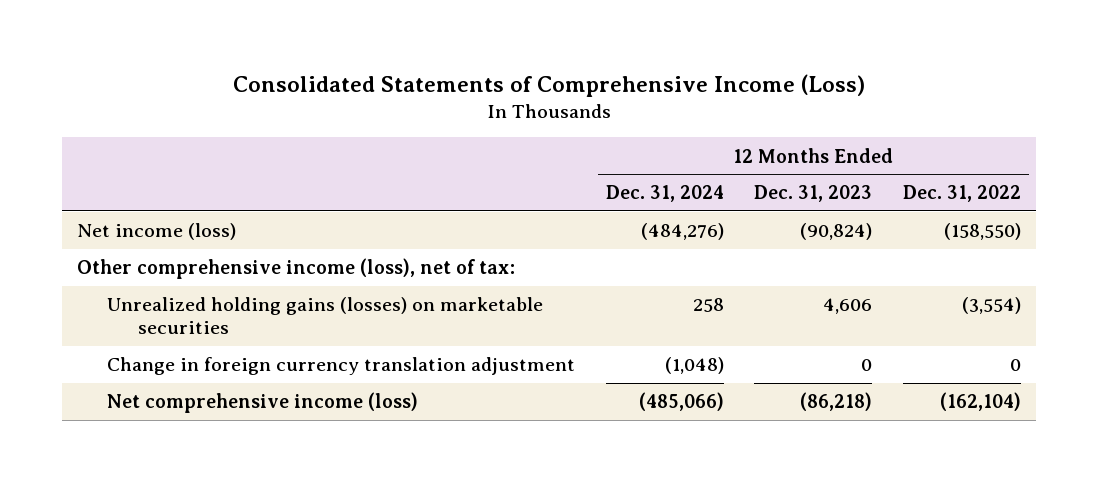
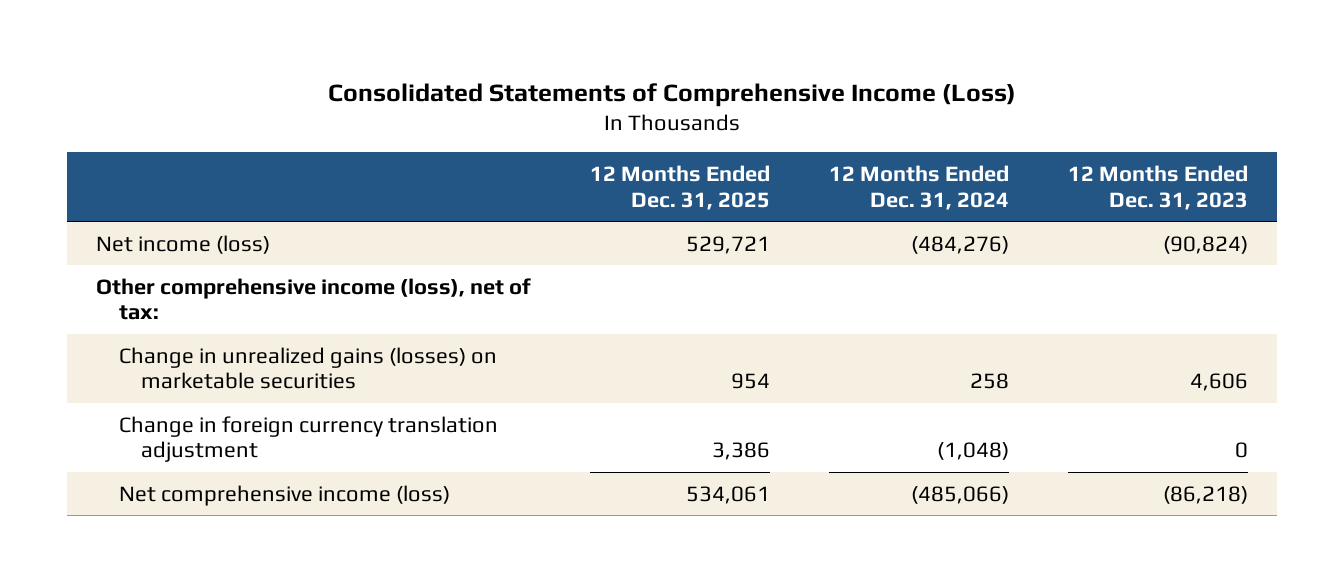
- | 12 Months Ended Dec. 31, 2024 | 12 Months Ended Dec. 31, 2023 | 12 Months Ended Dec. 31, 2022
+ | 12 Months Ended Dec. 31, 2025 | 12 Months Ended Dec. 31, 2024 | 12 Months Ended Dec. 31, 2023
- Unrealized holding gains (losses) on marketable securities | 258 | 4,606 | (3,554)
+ Change in unrealized gains (losses) on marketable securities | 954 | 258 | 4,606

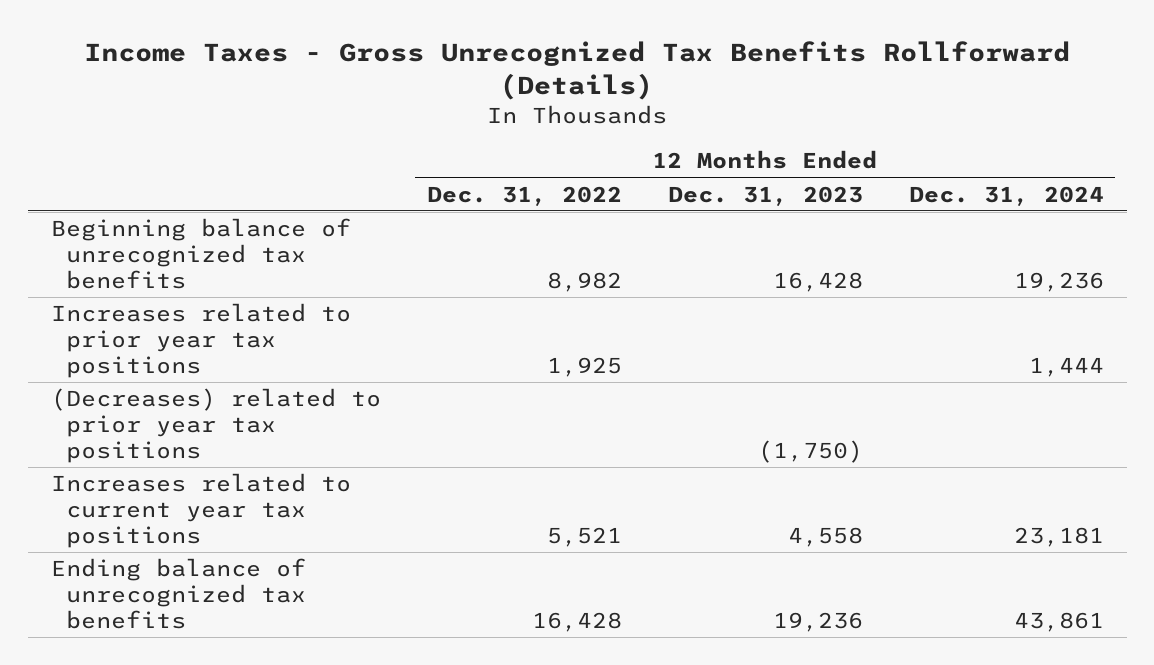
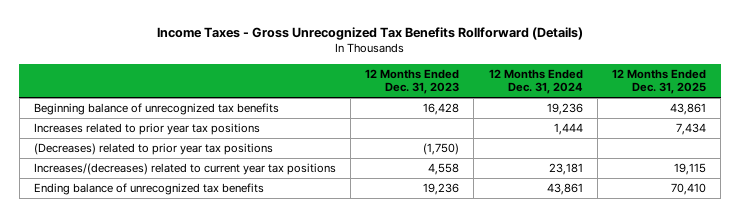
- | 12 Months Ended Dec. 31, 2022 | 12 Months Ended Dec. 31, 2023 | 12 Months Ended Dec. 31, 2024
+ | 12 Months Ended Dec. 31, 2023 | 12 Months Ended Dec. 31, 2024 | 12 Months Ended Dec. 31, 2025
- Increases related to current year tax positions | 5,521 | 4,558 | 23,181
+ Increases/(decreases) related to current year tax positions | 4,558 | 23,181 | 19,115

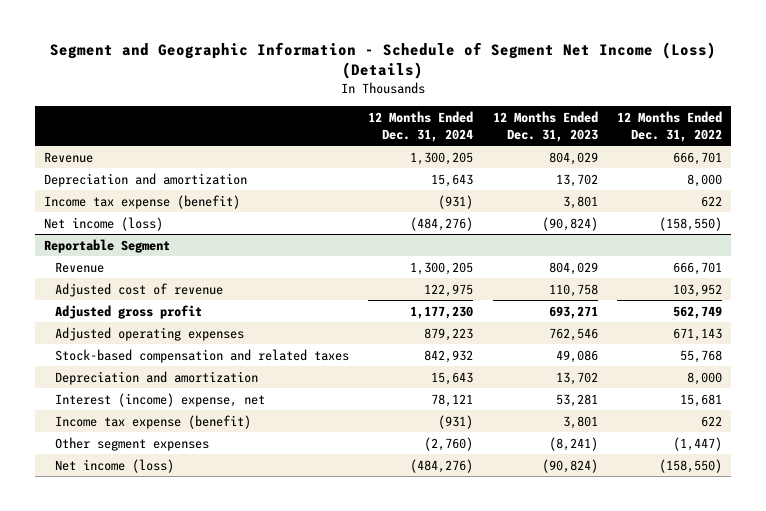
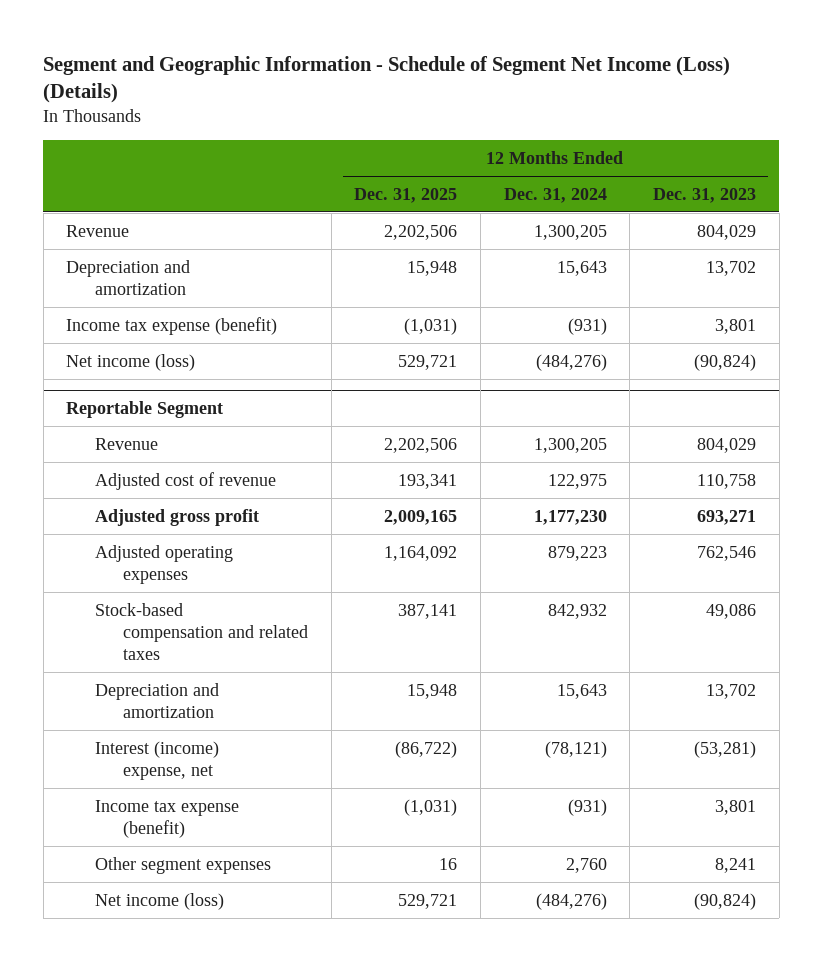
- | 12 Months Ended Dec. 31, 2024 | 12 Months Ended Dec. 31, 2023 | 12 Months Ended Dec. 31, 2022
+ | 12 Months Ended Dec. 31, 2025 | 12 Months Ended Dec. 31, 2024 | 12 Months Ended Dec. 31, 2023
@ Reportable Segment
- Interest (income) expense, net | 78,121 | 53,281 | 15,681
+ Interest (income) expense, net | (86,722) | (78,121) | (53,281)
- Other segment expenses | (2,760) | (8,241) | (1,447)
+ Other segment expenses | 16 | 2,760 | 8,241

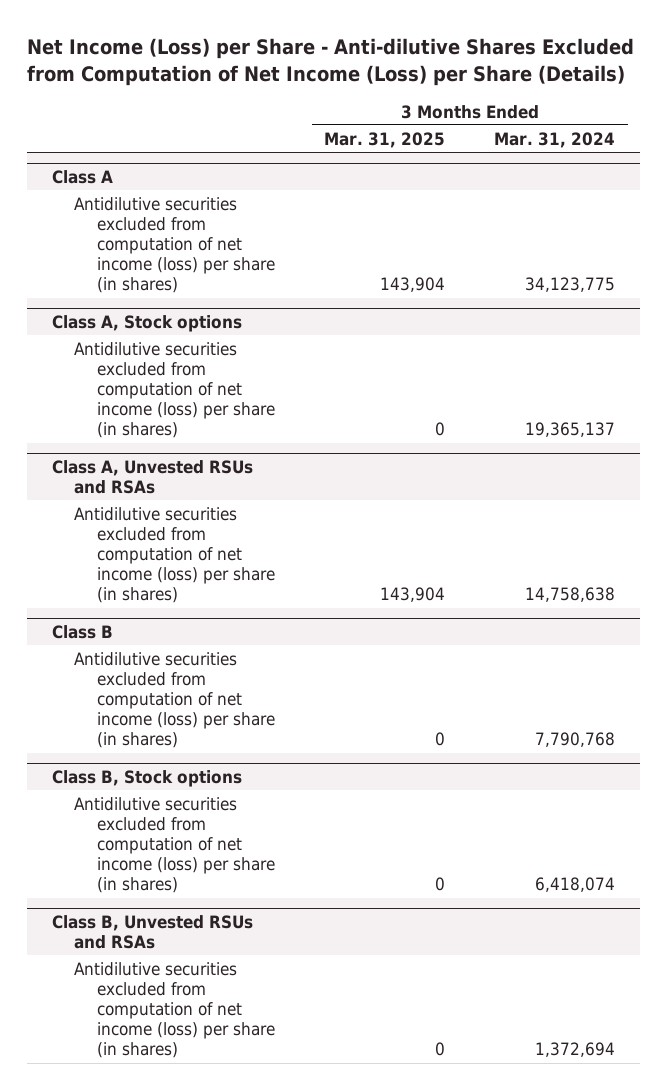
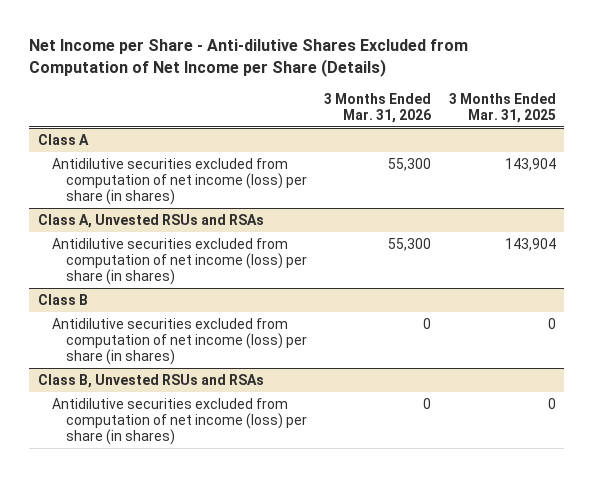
- Net Income (Loss) per Share - Anti-dilutive Shares Excluded from Computation of Net Income (Loss) per Share (Details)
+ Net Income per Share - Anti-dilutive Shares Excluded from Computation of Net Income per Share (Details)
- | 3 Months Ended Mar. 31, 2025 | 3 Months Ended Mar. 31, 2024
+ | 3 Months Ended Mar. 31, 2026 | 3 Months Ended Mar. 31, 2025
- Class A, Stock options
- Antidilutive securities excluded from computation of net income (loss) per share (in shares) | 0 | 19,365,137
- Class B, Stock options
- Antidilutive securities excluded from computation of net income (loss) per share (in shares) | 0 | 6,418,074

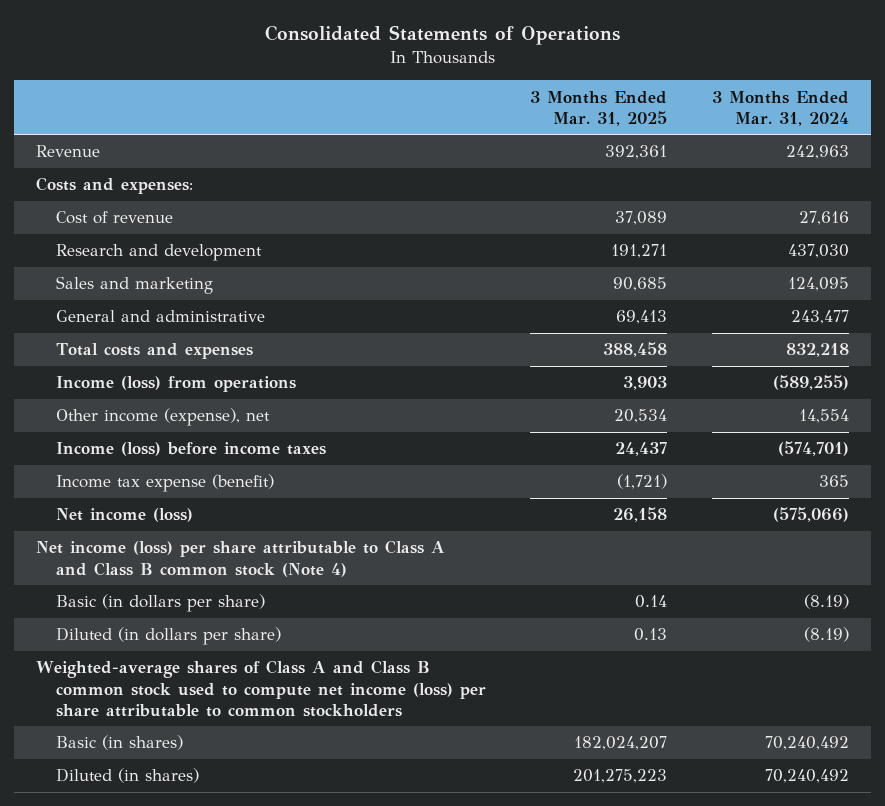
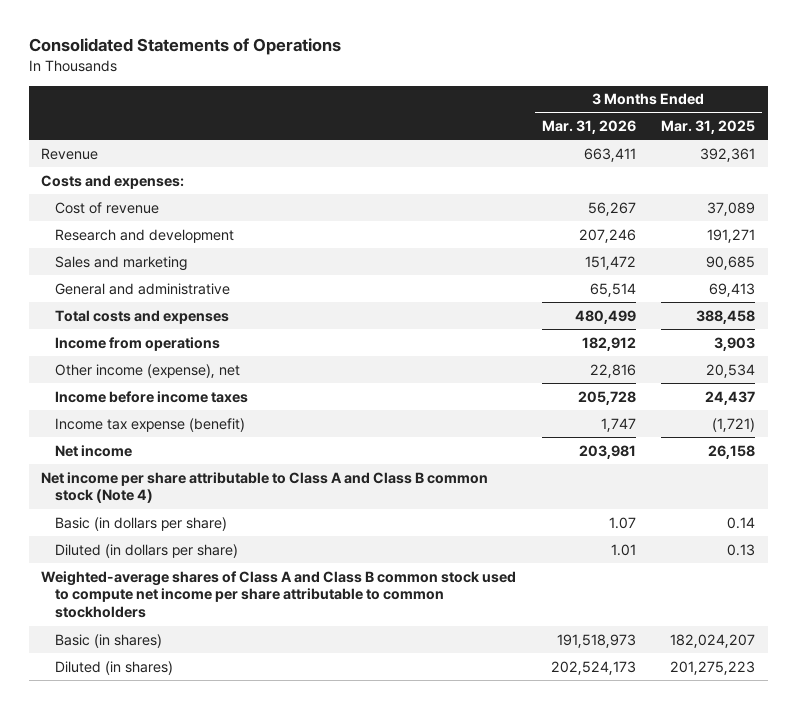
- | 3 Months Ended Mar. 31, 2025 | 3 Months Ended Mar. 31, 2024
+ | 3 Months Ended Mar. 31, 2026 | 3 Months Ended Mar. 31, 2025
- Income (loss) from operations | 3,903 | (589,255)
+ Income from operations | 182,912 | 3,903
- Income (loss) before income taxes | 24,437 | (574,701)
+ Income before income taxes | 205,728 | 24,437
- Net income (loss) | 26,158 | (575,066)
- Net income (loss) per share attributable to Class A and Class B common stock (Note 4)
+ Net income | 203,981 | 26,158
+ Net income per share attributable to Class A and Class B common stock (Note 4)
- Weighted-average shares of Class A and Class B common stock used to compute net income (loss) per share attributable to common stockholders
+ Weighted-average shares of Class A and Class B common stock used to compute net income per share attributable to common stockholders

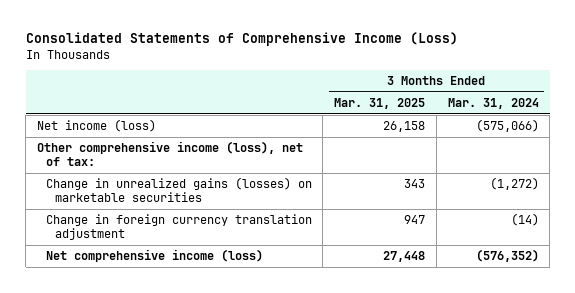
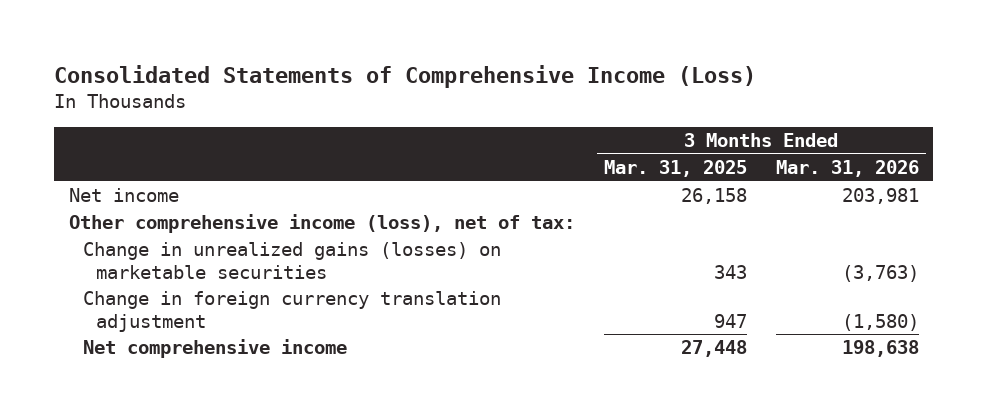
- | 3 Months Ended Mar. 31, 2025 | 3 Months Ended Mar. 31, 2024
+ | 3 Months Ended Mar. 31, 2025 | 3 Months Ended Mar. 31, 2026
- Net income (loss) | 26,158 | (575,066)
+ Net income | 26,158 | 203,981
- Net comprehensive income (loss) | 27,448 | (576,352)
+ Net comprehensive income | 27,448 | 198,638

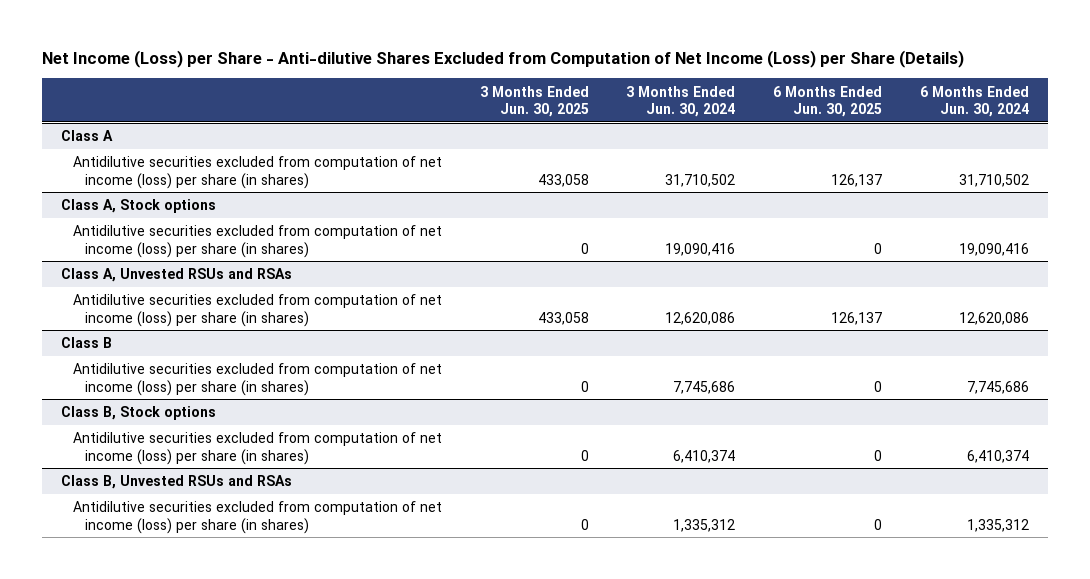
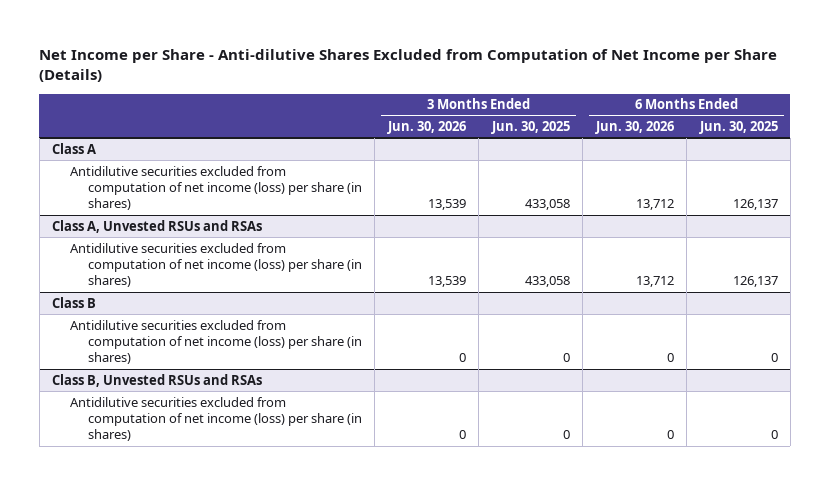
- Net Income (Loss) per Share - Anti-dilutive Shares Excluded from Computation of Net Income (Loss) per Share (Details)
+ Net Income per Share - Anti-dilutive Shares Excluded from Computation of Net Income per Share (Details)
- | 3 Months Ended Jun. 30, 2025 | 3 Months Ended Jun. 30, 2024 | 6 Months Ended Jun. 30, 2025 | 6 Months Ended Jun. 30, 2024
+ | 3 Months Ended Jun. 30, 2026 | 3 Months Ended Jun. 30, 2025 | 6 Months Ended Jun. 30, 2026 | 6 Months Ended Jun. 30, 2025
- Class A, Stock options
- Antidilutive securities excluded from computation of net income (loss) per share (in shares) | 0 | 19,090,416 | 0 | 19,090,416
- Class B, Stock options
- Antidilutive securities excluded from computation of net income (loss) per share (in shares) | 0 | 6,410,374 | 0 | 6,410,374

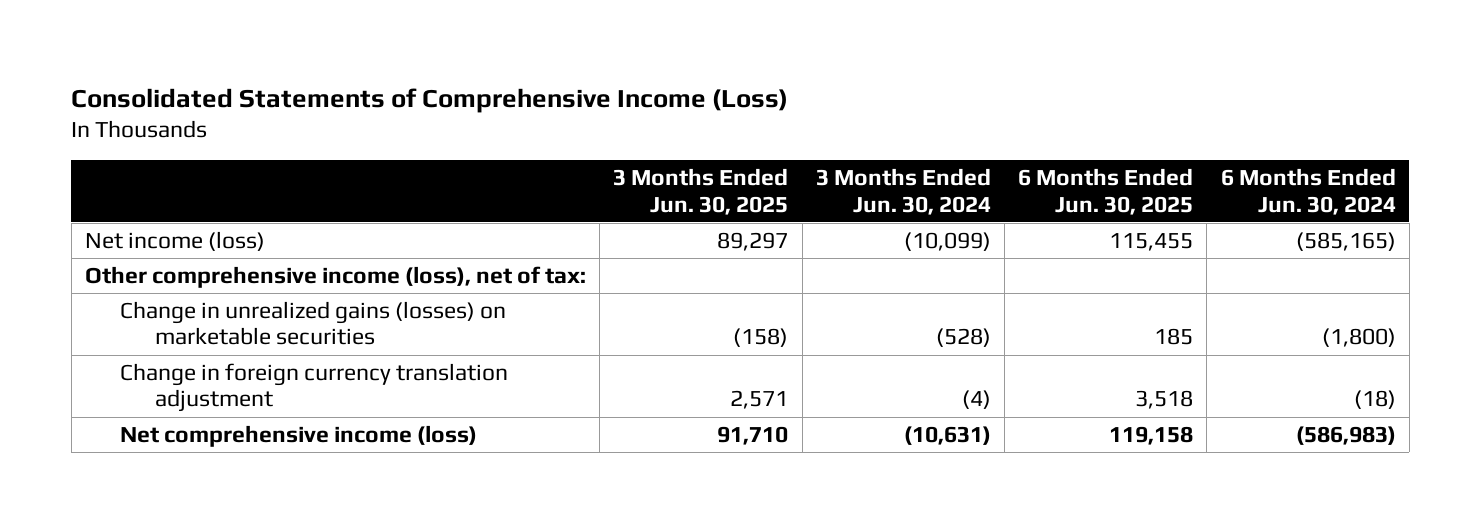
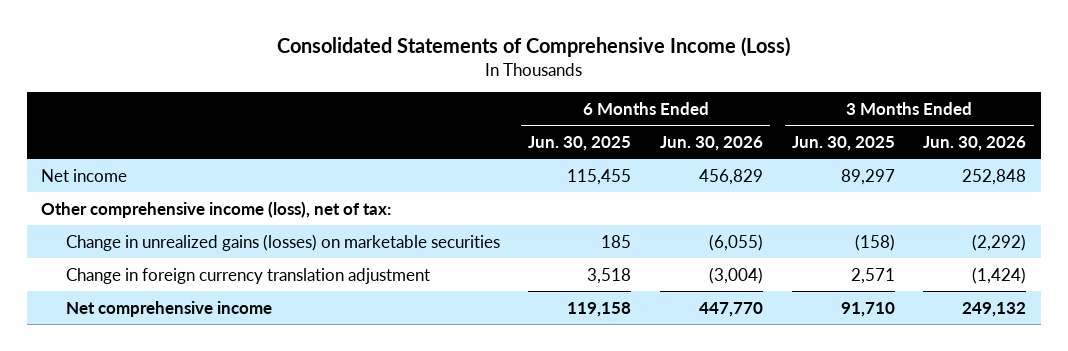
- | 3 Months Ended Jun. 30, 2025 | 3 Months Ended Jun. 30, 2024 | 6 Months Ended Jun. 30, 2025 | 6 Months Ended Jun. 30, 2024
+ | 6 Months Ended Jun. 30, 2025 | 6 Months Ended Jun. 30, 2026 | 3 Months Ended Jun. 30, 2025 | 3 Months Ended Jun. 30, 2026
- Net income (loss) | 89,297 | (10,099) | 115,455 | (585,165)
+ Net income | 115,455 | 456,829 | 89,297 | 252,848
- Net comprehensive income (loss) | 91,710 | (10,631) | 119,158 | (586,983)
+ Net comprehensive income | 119,158 | 447,770 | 91,710 | 249,132

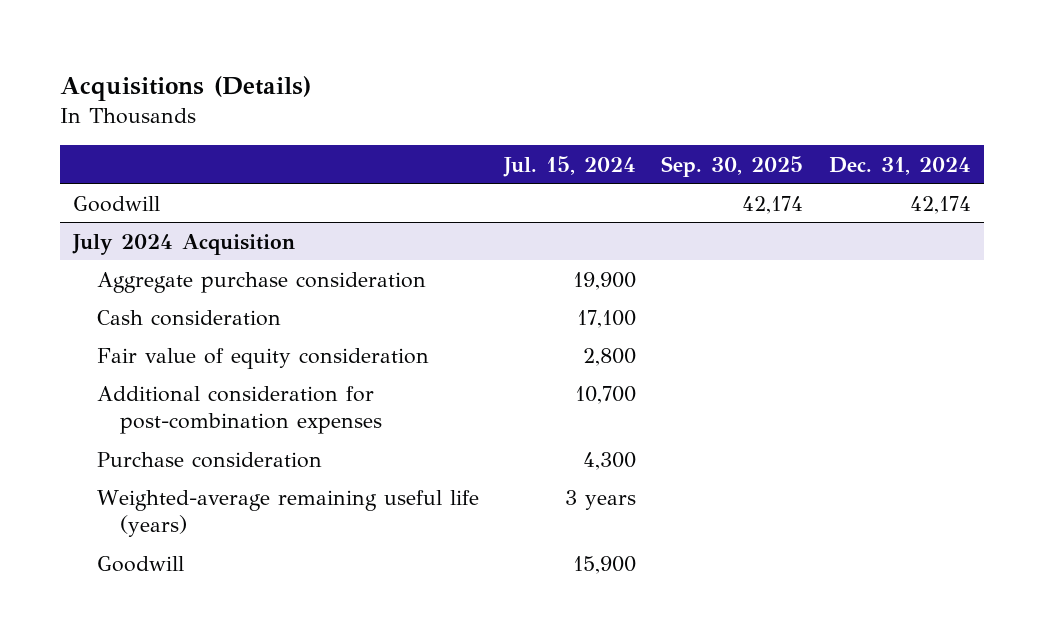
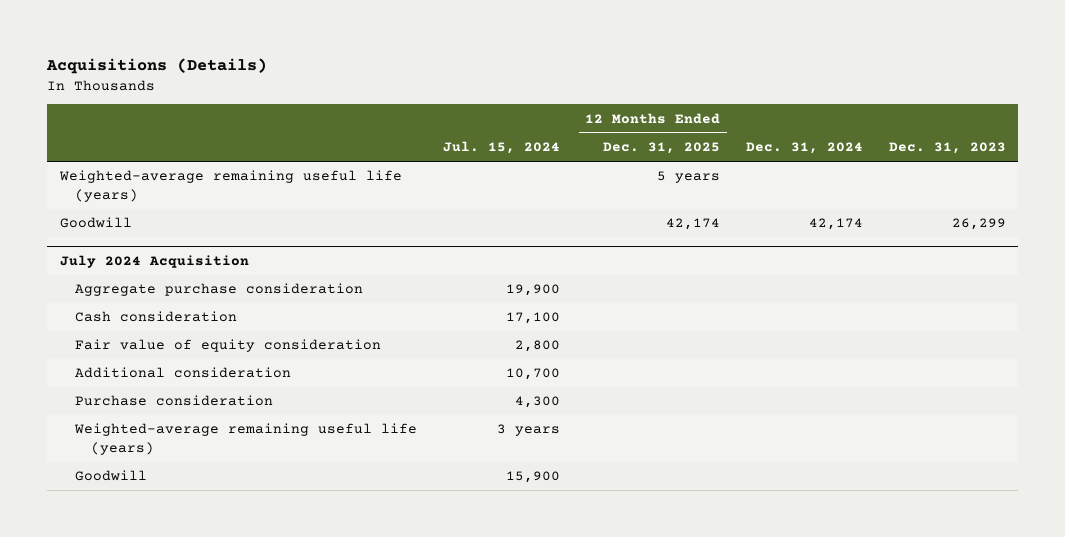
- | Jul. 15, 2024 | Sep. 30, 2025 | Dec. 31, 2024
+ | Jul. 15, 2024 | 12 Months Ended Dec. 31, 2025 | Dec. 31, 2024 | Dec. 31, 2023
+ Weighted-average remaining useful life (years) | | 5 years | |
@ July 2024 Acquisition
- Additional consideration for post-combination expenses | 10,700 | |
+ Additional consideration | 10,700 | | |

